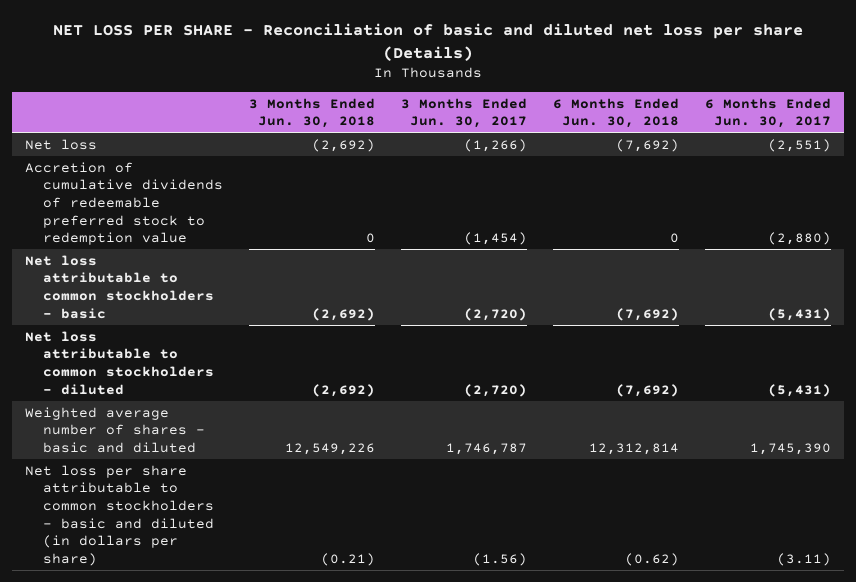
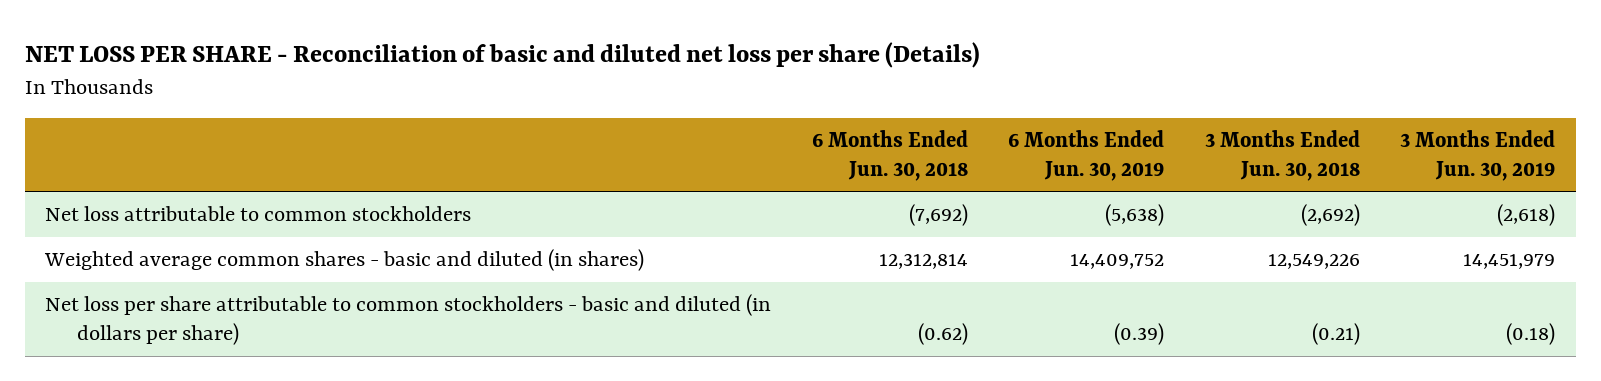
- | 3 Months Ended Jun. 30, 2018 | 3 Months Ended Jun. 30, 2017 | 6 Months Ended Jun. 30, 2018 | 6 Months Ended Jun. 30, 2017
+ | 6 Months Ended Jun. 30, 2018 | 6 Months Ended Jun. 30, 2019 | 3 Months Ended Jun. 30, 2018 | 3 Months Ended Jun. 30, 2019
- Net loss | (2,692) | (1,266) | (7,692) | (2,551)
- Accretion of cumulative dividends of redeemable preferred stock to redemption value | 0 | (1,454) | 0 | (2,880)
- Net loss attributable to common stockholders - basic | (2,692) | (2,720) | (7,692) | (5,431)
- Net loss attributable to common stockholders - diluted | (2,692) | (2,720) | (7,692) | (5,431)
- Weighted average number of shares - basic and diluted | 12,549,226 | 1,746,787 | 12,312,814 | 1,745,390
+ Net loss attributable to common stockholders | (7,692) | (5,638) | (2,692) | (2,618)
+ Weighted average common shares - basic and diluted (in shares) | 12,312,814 | 14,409,752 | 12,549,226 | 14,451,979

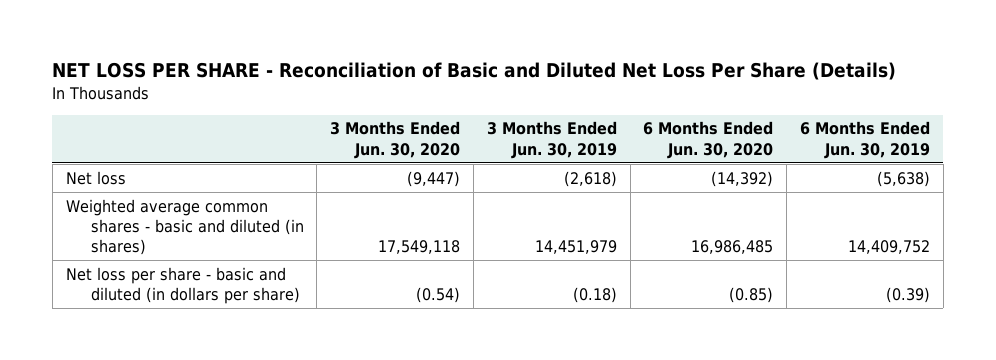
- NET LOSS PER SHARE - Reconciliation of basic and diluted net loss per share (Details)
+ NET LOSS PER SHARE - Reconciliation of Basic and Diluted Net Loss Per Share (Details)
- | 6 Months Ended Jun. 30, 2018 | 6 Months Ended Jun. 30, 2019 | 3 Months Ended Jun. 30, 2018 | 3 Months Ended Jun. 30, 2019
+ | 3 Months Ended Jun. 30, 2020 | 3 Months Ended Jun. 30, 2019 | 6 Months Ended Jun. 30, 2020 | 6 Months Ended Jun. 30, 2019
- Net loss attributable to common stockholders | (7,692) | (5,638) | (2,692) | (2,618)
+ Net loss | (9,447) | (2,618) | (14,392) | (5,638)
- Net loss per share attributable to common stockholders - basic and diluted (in dollars per share) | (0.62) | (0.39) | (0.21) | (0.18)
+ Net loss per share - basic and diluted (in dollars per share) | (0.54) | (0.18) | (0.85) | (0.39)

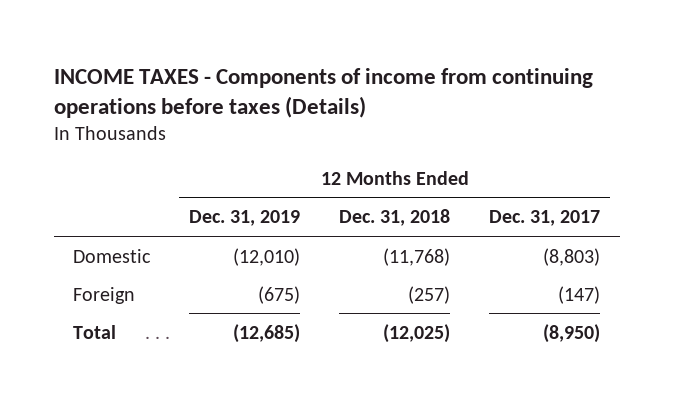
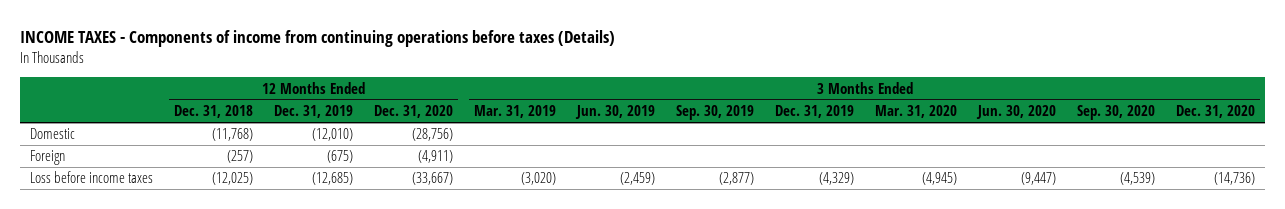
- | 12 Months Ended Dec. 31, 2019 | 12 Months Ended Dec. 31, 2018 | 12 Months Ended Dec. 31, 2017
+ | 12 Months Ended Dec. 31, 2018 | 12 Months Ended Dec. 31, 2019 | 12 Months Ended Dec. 31, 2020 | 3 Months Ended Mar. 31, 2019 | 3 Months Ended Jun. 30, 2019 | 3 Months Ended Sep. 30, 2019 | 3 Months Ended Dec. 31, 2019 | 3 Months Ended Mar. 31, 2020 | 3 Months Ended Jun. 30, 2020 | 3 Months Ended Sep. 30, 2020 | 3 Months Ended Dec. 31, 2020
- Total | (12,685) | (12,025) | (8,950)
+ Loss before income taxes | (12,025) | (12,685) | (33,667) | (3,020) | (2,459) | (2,877) | (4,329) | (4,945) | (9,447) | (4,539) | (14,736)

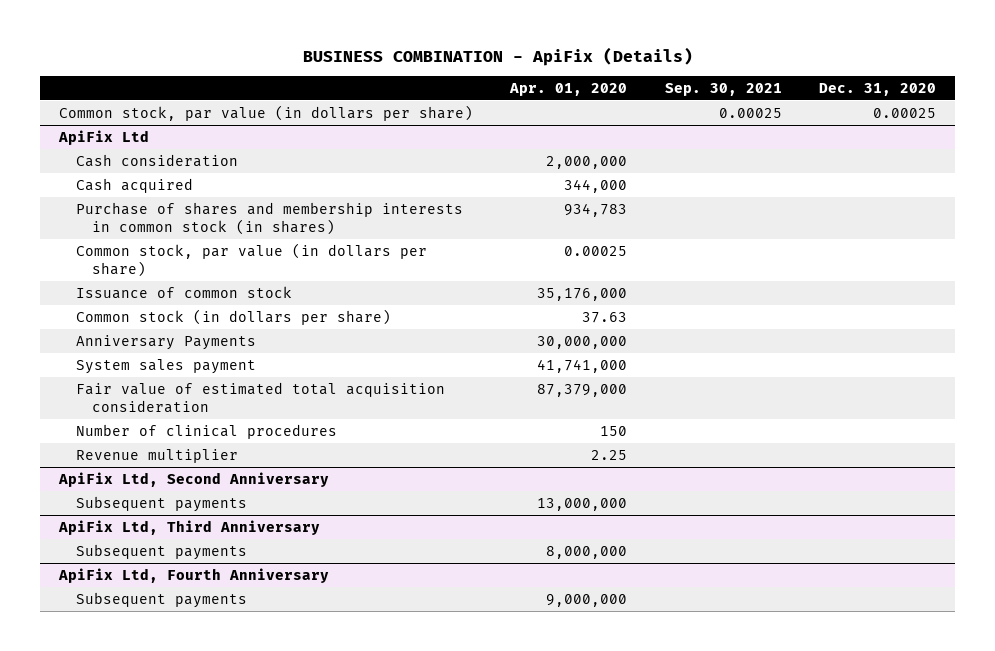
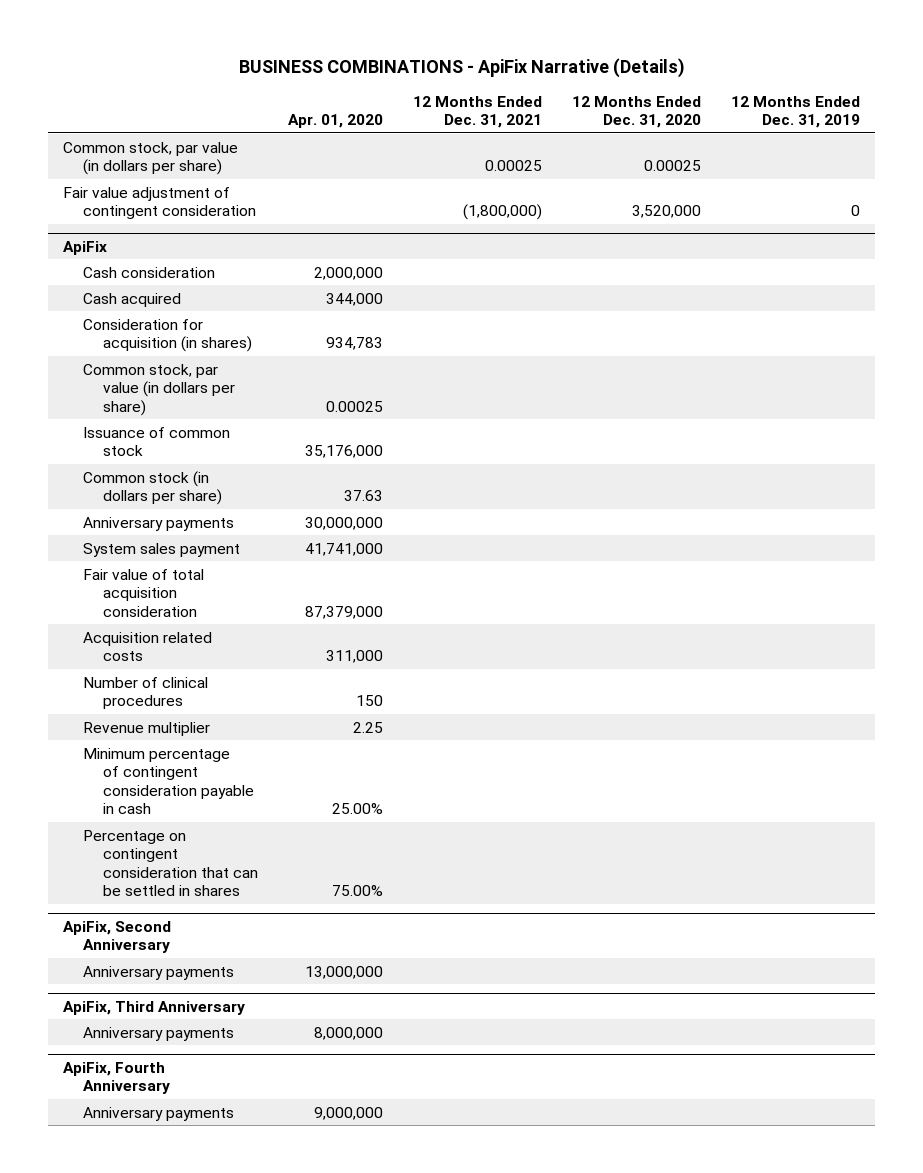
- BUSINESS COMBINATION - ApiFix (Details)
+ BUSINESS COMBINATIONS - ApiFix Narrative (Details)
- | Apr. 01, 2020 | Sep. 30, 2021 | Dec. 31, 2020
+ | Apr. 01, 2020 | 12 Months Ended Dec. 31, 2021 | 12 Months Ended Dec. 31, 2020 | 12 Months Ended Dec. 31, 2019
- ApiFix Ltd
+ Fair value adjustment of contingent consideration | | (1,800,000) | 3,520,000 | 0
+ ApiFix
- Purchase of shares and membership interests in common stock (in shares) | 934,783 | |
+ Consideration for acquisition (in shares) | 934,783 | | |
- Anniversary Payments | 30,000,000 | |
+ Anniversary payments | 30,000,000 | | |
- Fair value of estimated total acquisition consideration | 87,379,000 | |
+ Fair value of total acquisition consideration | 87,379,000 | | |
+ Acquisition related costs | 311,000 | | |
- ApiFix Ltd, Second Anniversary
- Subsequent payments | 13,000,000 | |
- ApiFix Ltd, Third Anniversary
- Subsequent payments | 8,000,000 | |
- ApiFix Ltd, Fourth Anniversary
- Subsequent payments | 9,000,000 | |
+ Minimum percentage of contingent consideration payable in cash | 25.00% | | |
+ Percentage on contingent consideration that can be settled in shares | 75.00% | | |
+ ApiFix, Second Anniversary
+ Anniversary payments | 13,000,000 | | |
+ ApiFix, Third Anniversary
+ Anniversary payments | 8,000,000 | | |
+ ApiFix, Fourth Anniversary
+ Anniversary payments | 9,000,000 | | |

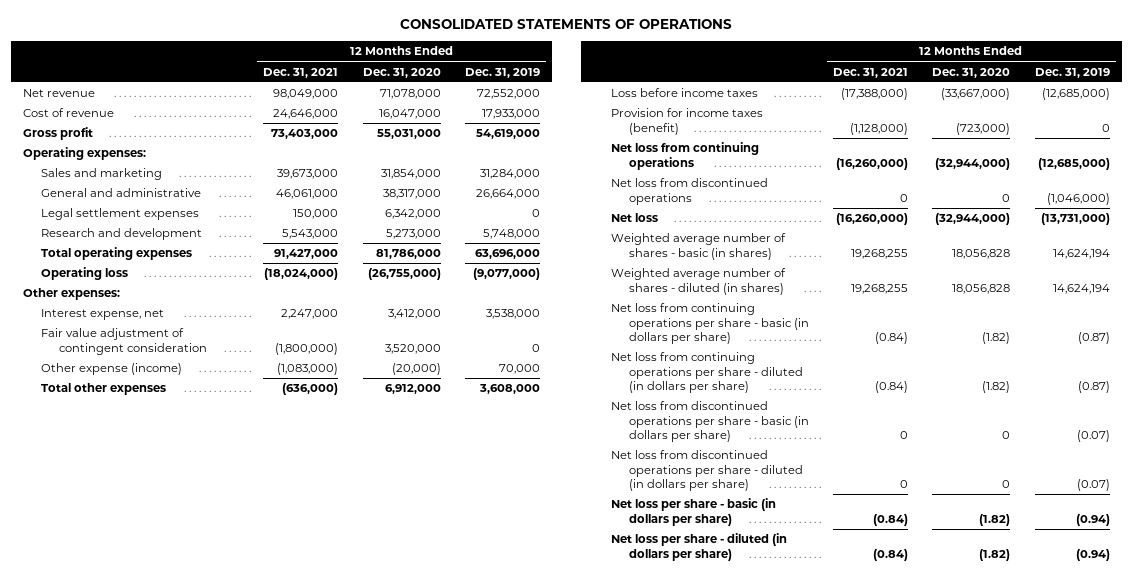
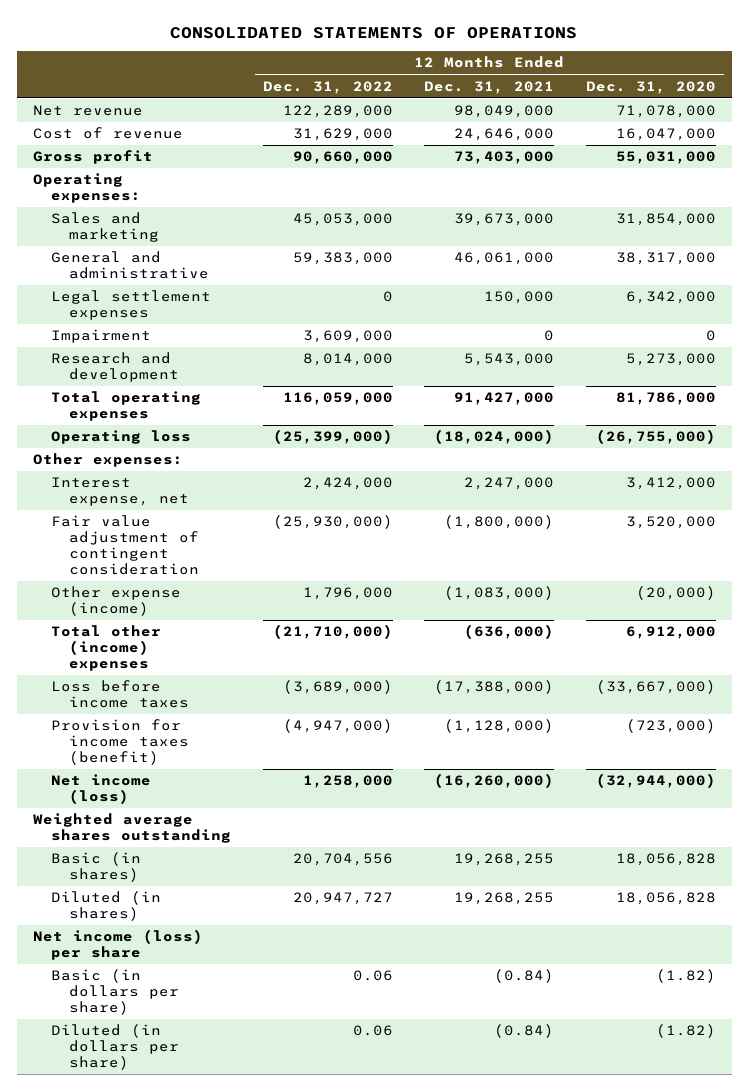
- | 12 Months Ended Dec. 31, 2021 | 12 Months Ended Dec. 31, 2020 | 12 Months Ended Dec. 31, 2019
+ | 12 Months Ended Dec. 31, 2022 | 12 Months Ended Dec. 31, 2021 | 12 Months Ended Dec. 31, 2020
+ Impairment | 3,609,000 | 0 | 0
- Total other expenses | (636,000) | 6,912,000 | 3,608,000
+ Total other (income) expenses | (21,710,000) | (636,000) | 6,912,000
- Net loss from continuing operations | (16,260,000) | (32,944,000) | (12,685,000)
- Net loss from discontinued operations | 0 | 0 | (1,046,000)
- Net loss | (16,260,000) | (32,944,000) | (13,731,000)
- Weighted average number of shares - basic (in shares) | 19,268,255 | 18,056,828 | 14,624,194
- Weighted average number of shares - diluted (in shares) | 19,268,255 | 18,056,828 | 14,624,194
- Net loss from continuing operations per share - basic (in dollars per share) | (0.84) | (1.82) | (0.87)
- Net loss from continuing operations per share - diluted (in dollars per share) | (0.84) | (1.82) | (0.87)
- Net loss from discontinued operations per share - basic (in dollars per share) | 0 | 0 | (0.07)
- Net loss from discontinued operations per share - diluted (in dollars per share) | 0 | 0 | (0.07)
- Net loss per share - basic (in dollars per share) | (0.84) | (1.82) | (0.94)
- Net loss per share - diluted (in dollars per share) | (0.84) | (1.82) | (0.94)
+ Net income (loss) | 1,258,000 | (16,260,000) | (32,944,000)
+ Weighted average shares outstanding
+ Basic (in shares) | 20,704,556 | 19,268,255 | 18,056,828
+ Diluted (in shares) | 20,947,727 | 19,268,255 | 18,056,828
+ Net income (loss) per share
+ Basic (in dollars per share) | 0.06 | (0.84) | (1.82)
+ Diluted (in dollars per share) | 0.06 | (0.84) | (1.82)

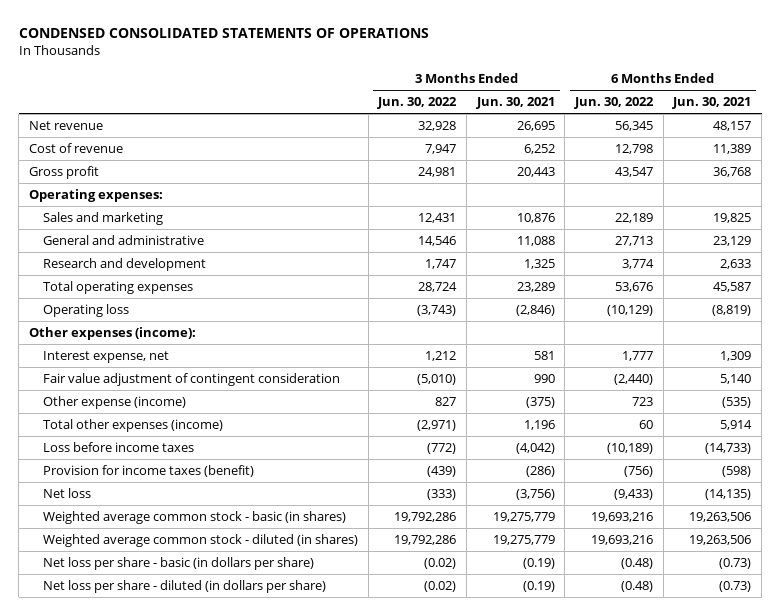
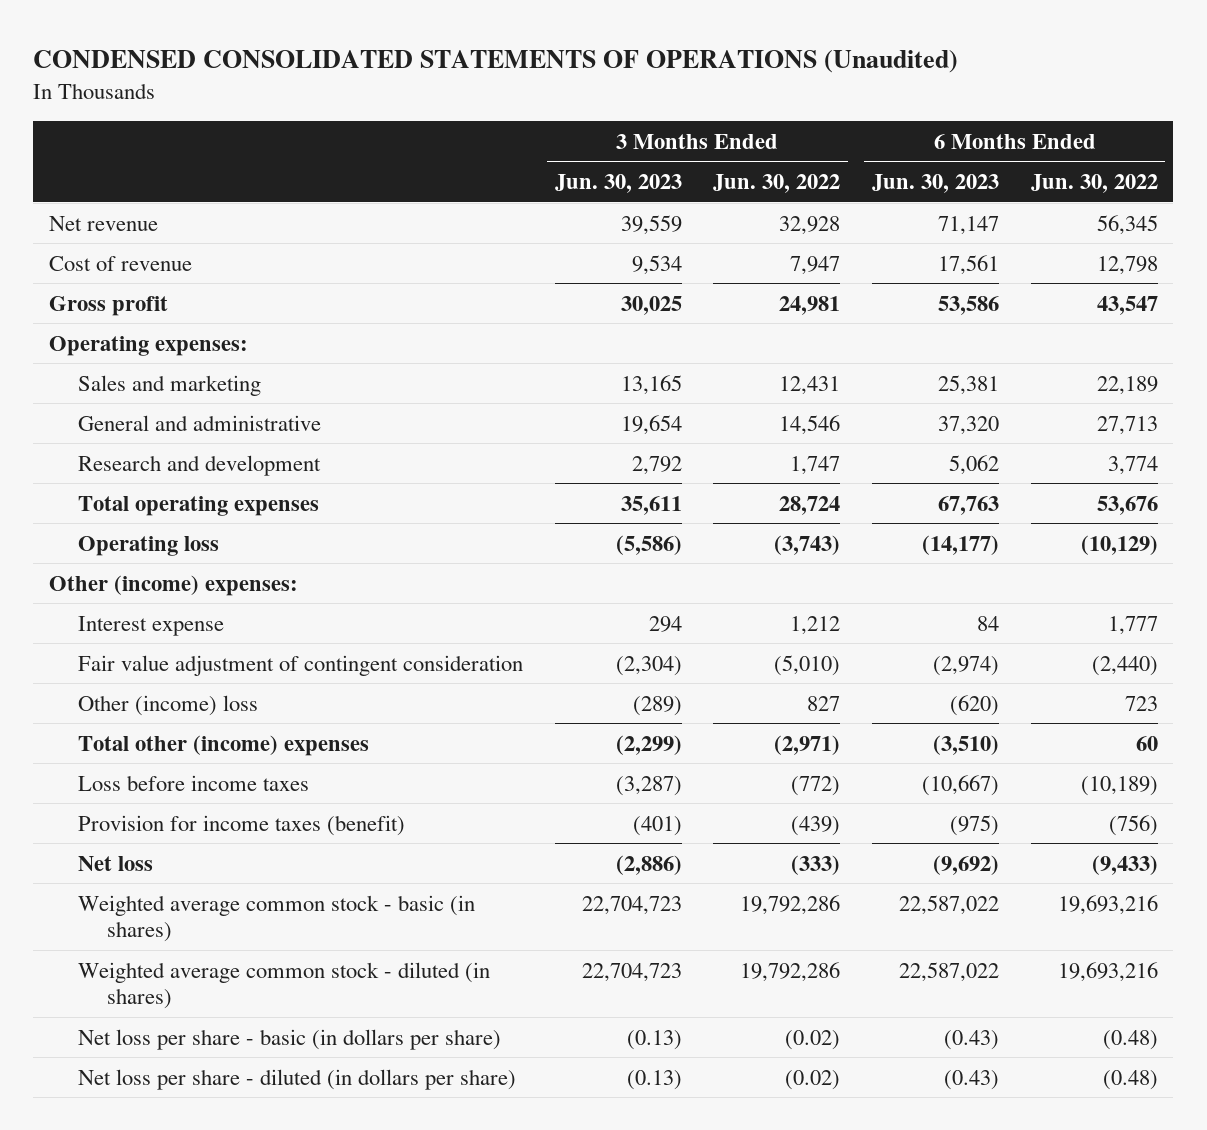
- CONDENSED CONSOLIDATED STATEMENTS OF OPERATIONS
+ CONDENSED CONSOLIDATED STATEMENTS OF OPERATIONS (Unaudited)
- | 3 Months Ended Jun. 30, 2022 | 3 Months Ended Jun. 30, 2021 | 6 Months Ended Jun. 30, 2022 | 6 Months Ended Jun. 30, 2021
+ | 3 Months Ended Jun. 30, 2023 | 3 Months Ended Jun. 30, 2022 | 6 Months Ended Jun. 30, 2023 | 6 Months Ended Jun. 30, 2022
- Other expenses (income):
- Interest expense, net | 1,212 | 581 | 1,777 | 1,309
+ Other (income) expenses:
+ Interest expense | 294 | 1,212 | 84 | 1,777
- Other expense (income) | 827 | (375) | 723 | (535)
- Total other expenses (income) | (2,971) | 1,196 | 60 | 5,914
+ Other (income) loss | (289) | 827 | (620) | 723
+ Total other (income) expenses | (2,299) | (2,971) | (3,510) | 60

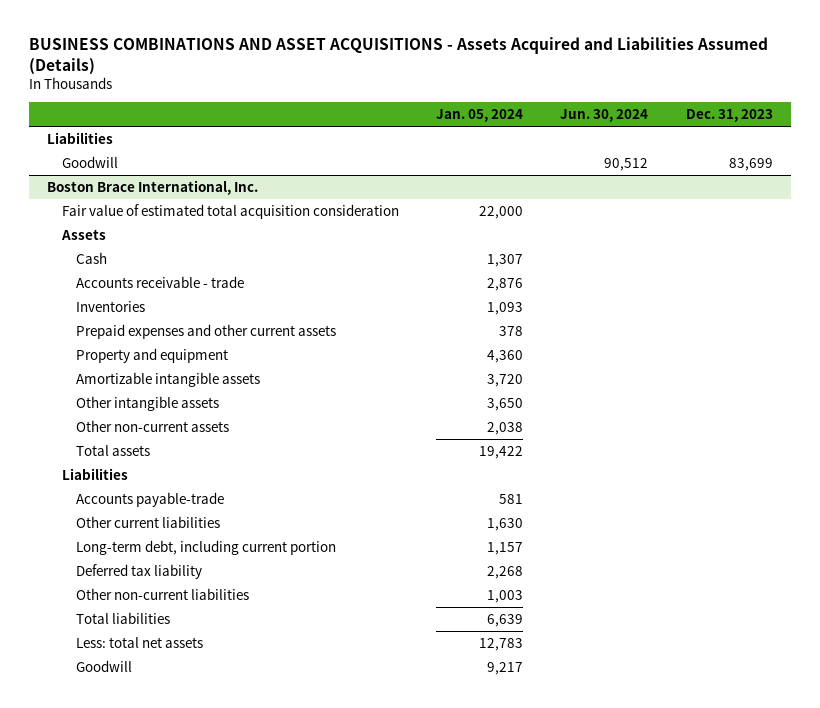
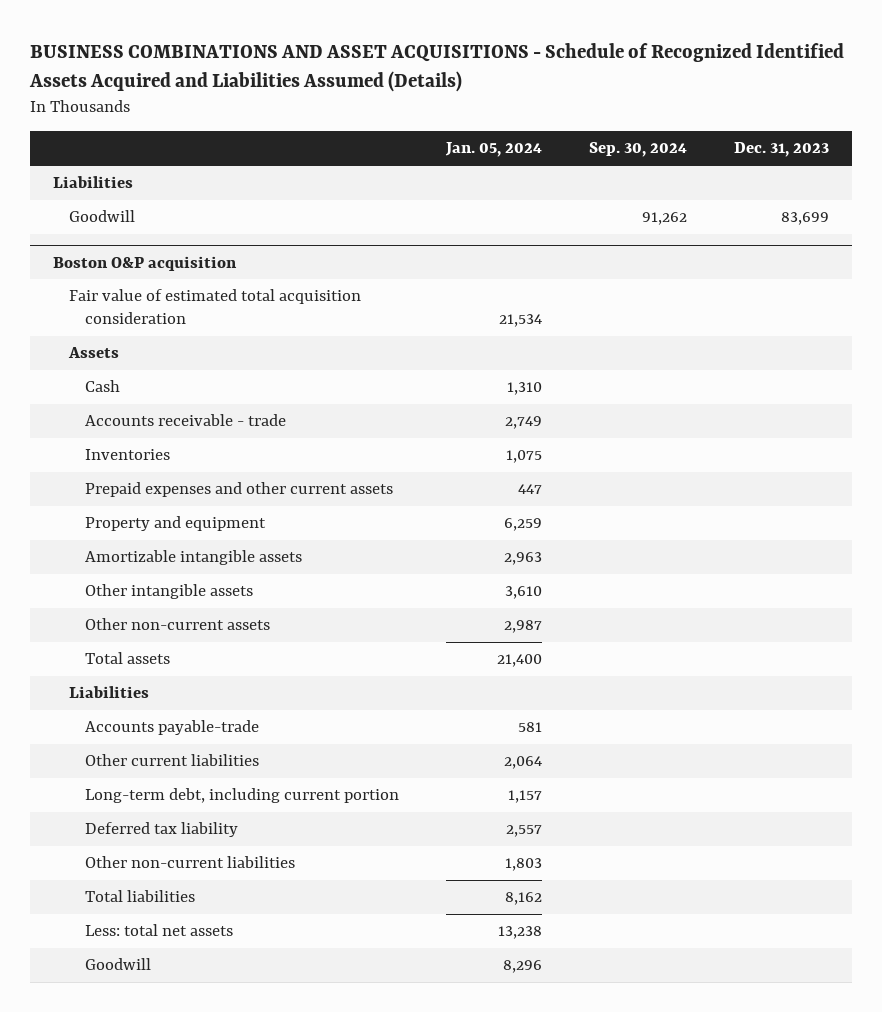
- BUSINESS COMBINATIONS AND ASSET ACQUISITIONS - Assets Acquired and Liabilities Assumed (Details)
+ BUSINESS COMBINATIONS AND ASSET ACQUISITIONS - Schedule of Recognized Identified Assets Acquired and Liabilities Assumed (Details)
- | Jan. 05, 2024 | Jun. 30, 2024 | Dec. 31, 2023
+ | Jan. 05, 2024 | Sep. 30, 2024 | Dec. 31, 2023
- Boston Brace International, Inc.
- Fair value of estimated total acquisition consideration | 22,000 | |
+ Boston O&P acquisition
+ Fair value of estimated total acquisition consideration | 21,534 | |
- Cash | 1,307 | |
- Accounts receivable - trade | 2,876 | |
- Inventories | 1,093 | |
- Prepaid expenses and other current assets | 378 | |
- Property and equipment | 4,360 | |
- Amortizable intangible assets | 3,720 | |
- Other intangible assets | 3,650 | |
- Other non-current assets | 2,038 | |
- Total assets | 19,422 | |
+ Cash | 1,310 | |
+ Accounts receivable - trade | 2,749 | |
+ Inventories | 1,075 | |
+ Prepaid expenses and other current assets | 447 | |
+ Property and equipment | 6,259 | |
+ Amortizable intangible assets | 2,963 | |
+ Other intangible assets | 3,610 | |
+ Other non-current assets | 2,987 | |
+ Total assets | 21,400 | |
- Other current liabilities | 1,630 | |
+ Other current liabilities | 2,064 | |
- Deferred tax liability | 2,268 | |
- Other non-current liabilities | 1,003 | |
- Total liabilities | 6,639 | |
- Less: total net assets | 12,783 | |
- Goodwill | 9,217 | |
+ Deferred tax liability | 2,557 | |
+ Other non-current liabilities | 1,803 | |
+ Total liabilities | 8,162 | |
+ Less: total net assets | 13,238 | |
+ Goodwill | 8,296 | |

